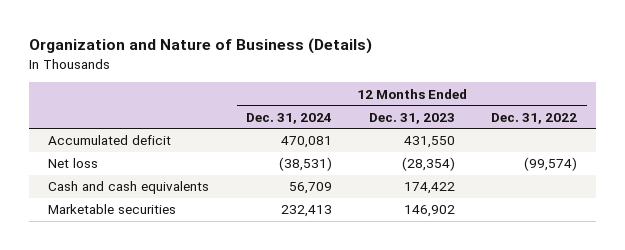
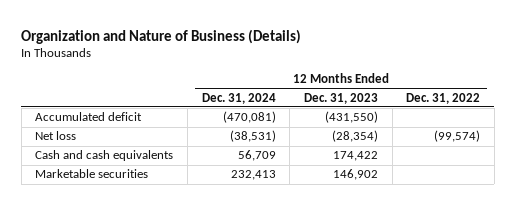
- Accumulated deficit | 470,081 | 431,550 |
+ Accumulated deficit | (470,081) | (431,550) |

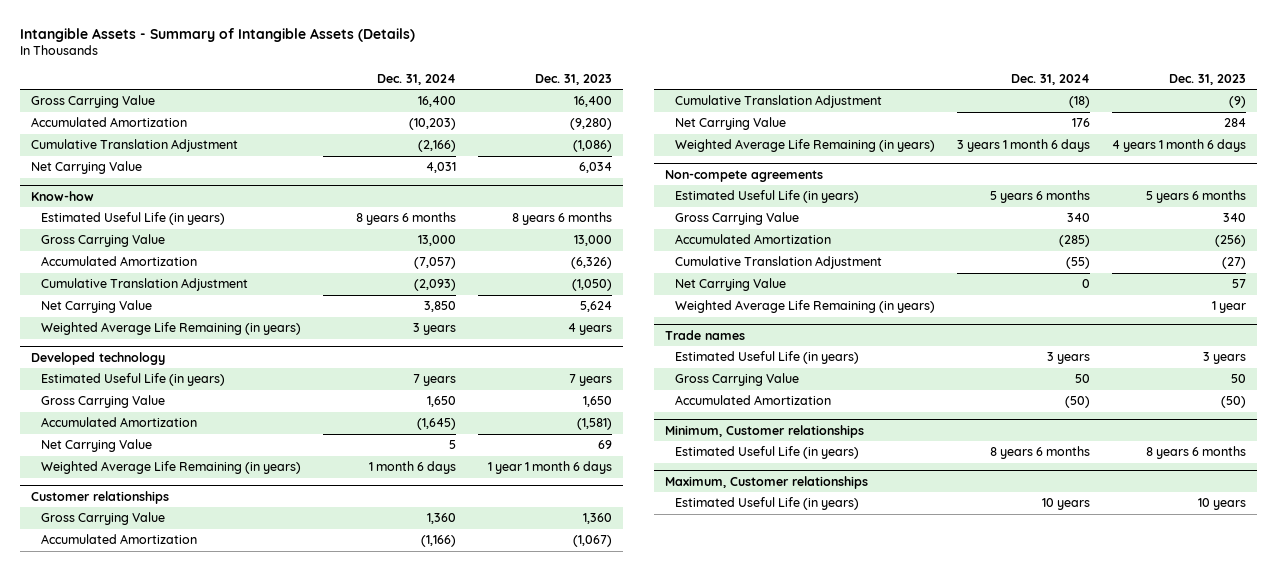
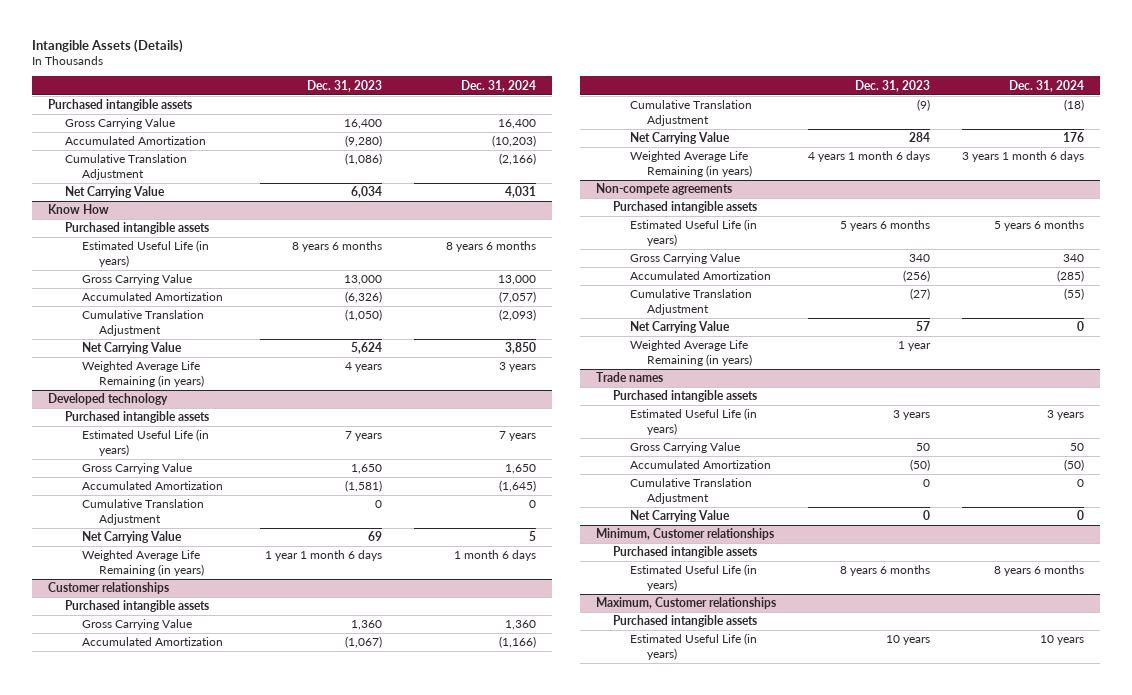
- Intangible Assets - Summary of Intangible Assets (Details)
+ Intangible Assets (Details)
- | Dec. 31, 2024 | Dec. 31, 2023
+ | Dec. 31, 2023 | Dec. 31, 2024
+ Purchased intangible assets
- Know-how
+ Know How
+ Purchased intangible assets
@ Developed technology
+ Purchased intangible assets
+ Cumulative Translation Adjustment | 0 | 0
@ Customer relationships
+ Purchased intangible assets
@ Non-compete agreements
+ Purchased intangible assets
@ Trade names
+ Purchased intangible assets
+ Cumulative Translation Adjustment | 0 | 0
+ Net Carrying Value | 0 | 0
@ Minimum, Customer relationships
+ Purchased intangible assets
@ Maximum, Customer relationships
+ Purchased intangible assets

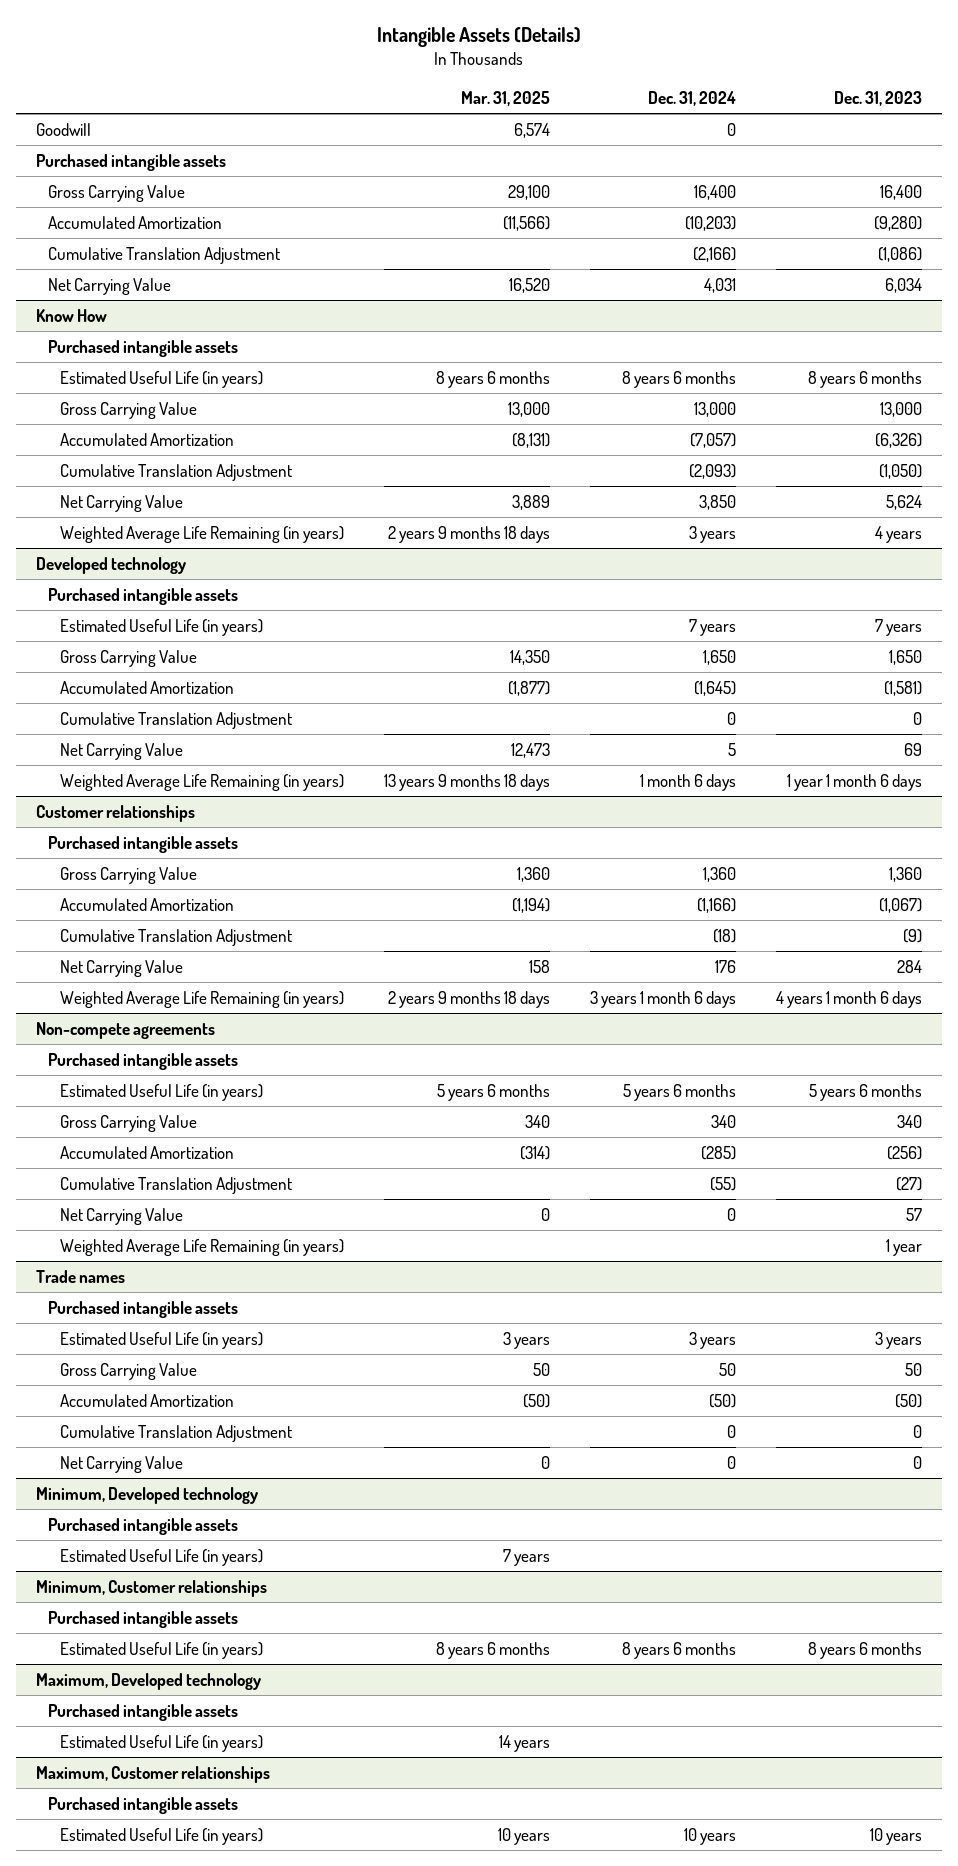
- | Dec. 31, 2023 | Dec. 31, 2024
+ | Mar. 31, 2025 | Dec. 31, 2024 | Dec. 31, 2023
+ Goodwill | 6,574 | 0 |
+ Minimum, Developed technology
+ Purchased intangible assets
+ Estimated Useful Life (in years) | 7 years | |
+ Maximum, Developed technology
+ Purchased intangible assets
+ Estimated Useful Life (in years) | 14 years | |

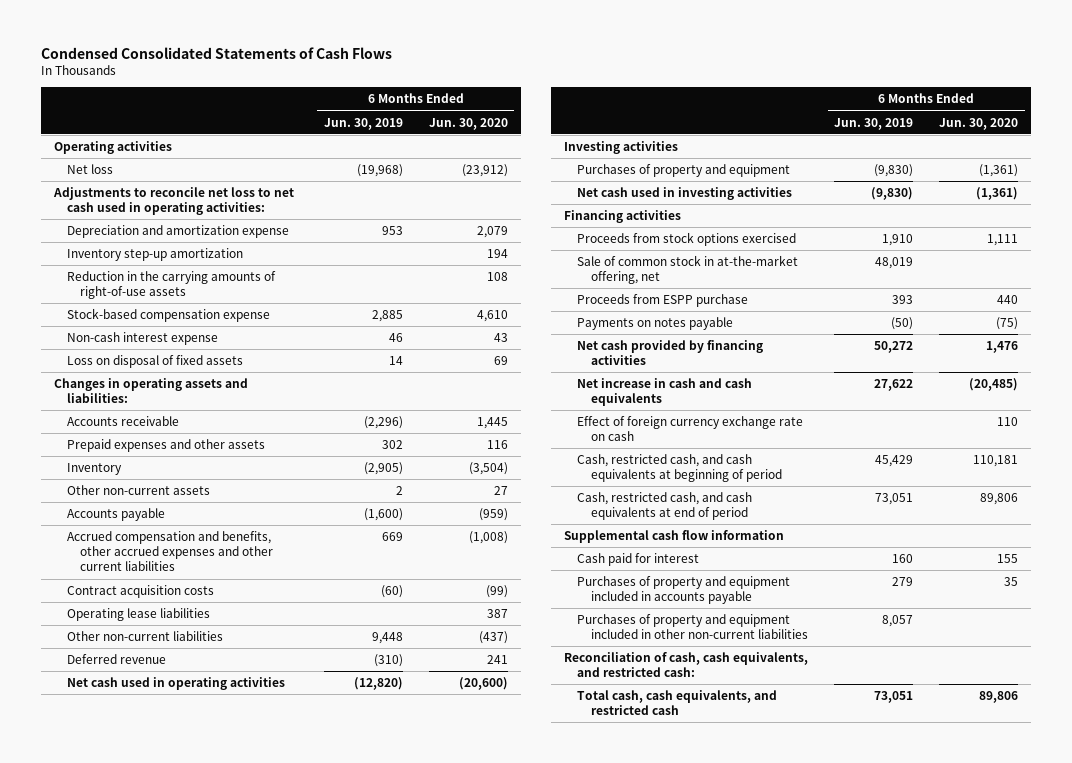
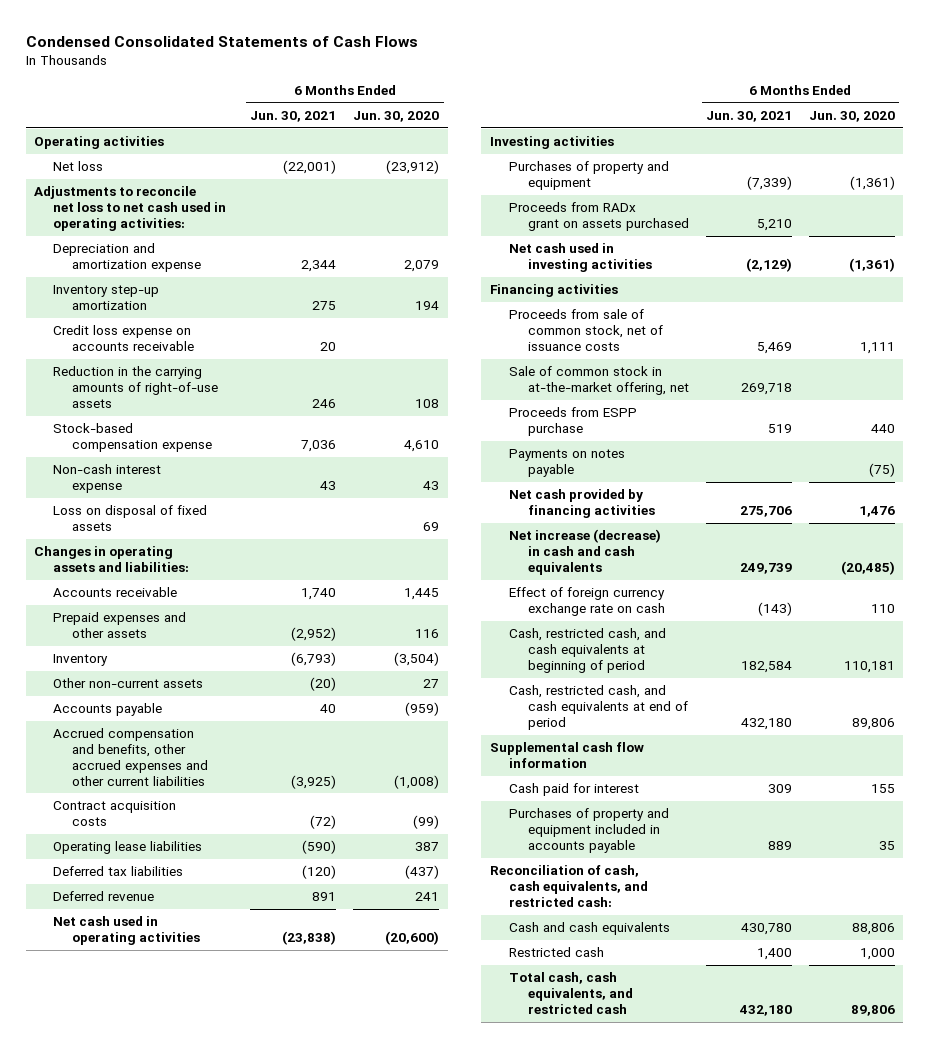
- | 6 Months Ended Jun. 30, 2019 | 6 Months Ended Jun. 30, 2020
+ | 6 Months Ended Jun. 30, 2021 | 6 Months Ended Jun. 30, 2020
+ Credit loss expense on accounts receivable | 20 |
- Other non-current liabilities | 9,448 | (437)
+ Deferred tax liabilities | (120) | (437)
+ Proceeds from RADx grant on assets purchased | 5,210 |
- Proceeds from stock options exercised | 1,910 | 1,111
+ Proceeds from sale of common stock, net of issuance costs | 5,469 | 1,111
- Net increase in cash and cash equivalents | 27,622 | (20,485)
+ Net increase (decrease) in cash and cash equivalents | 249,739 | (20,485)
- Purchases of property and equipment included in other non-current liabilities | 8,057 |
+ Cash and cash equivalents | 430,780 | 88,806
+ Restricted cash | 1,400 | 1,000

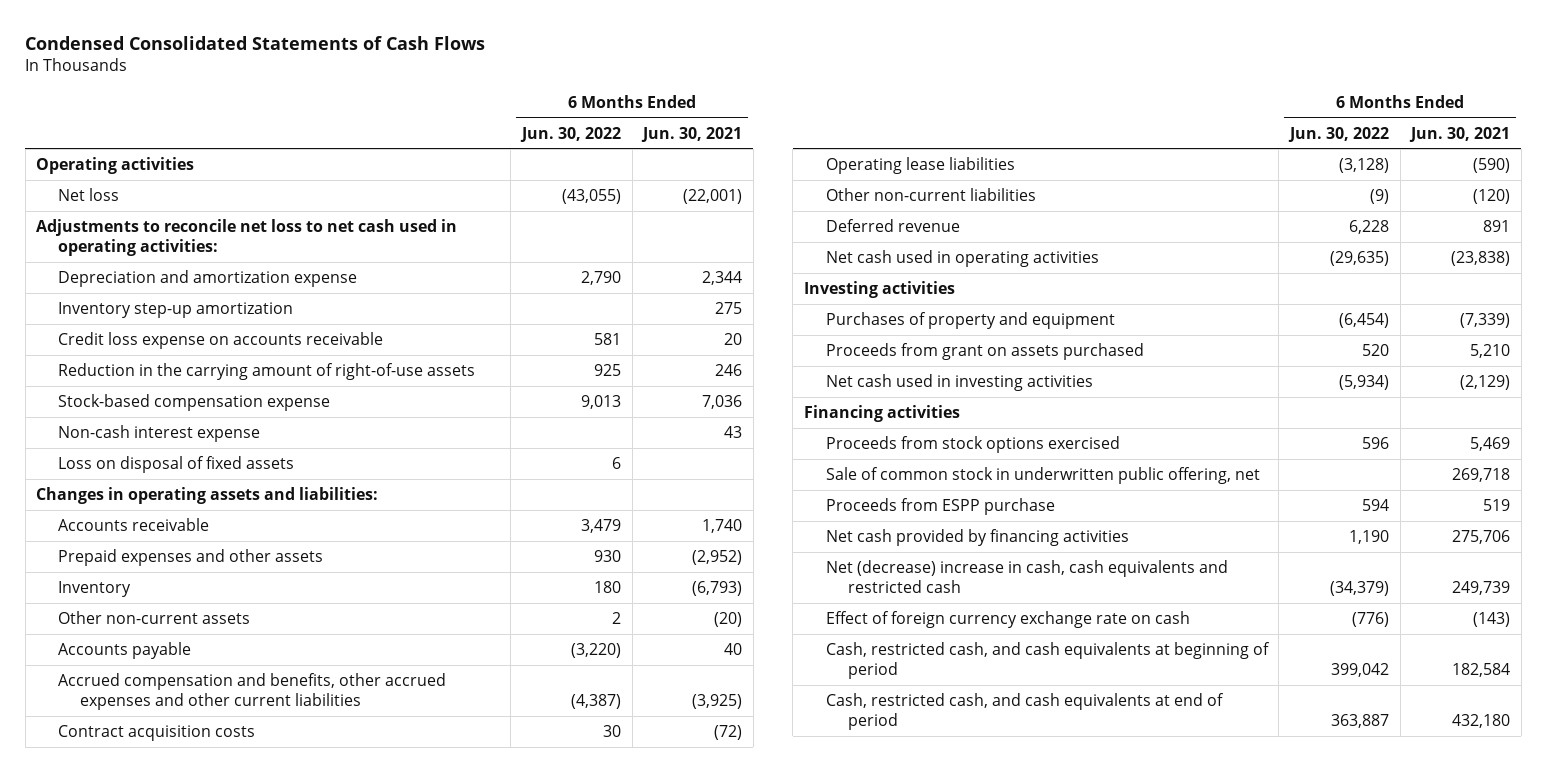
- | 6 Months Ended Jun. 30, 2021 | 6 Months Ended Jun. 30, 2020
+ | 6 Months Ended Jun. 30, 2022 | 6 Months Ended Jun. 30, 2021
- Reduction in the carrying amounts of right-of-use assets | 246 | 108
+ Reduction in the carrying amount of right-of-use assets | 925 | 246
- Deferred tax liabilities | (120) | (437)
+ Other non-current liabilities | (9) | (120)
- Proceeds from RADx grant on assets purchased | 5,210 |
+ Proceeds from grant on assets purchased | 520 | 5,210
- Proceeds from sale of common stock, net of issuance costs | 5,469 | 1,111
- Sale of common stock in at-the-market offering, net | 269,718 |
+ Proceeds from stock options exercised | 596 | 5,469
+ Sale of common stock in underwritten public offering, net | | 269,718
- Payments on notes payable | | (75)
- Net increase (decrease) in cash and cash equivalents | 249,739 | (20,485)
+ Net (decrease) increase in cash, cash equivalents and restricted cash | (34,379) | 249,739
- Supplemental cash flow information
- Cash paid for interest | 309 | 155
- Purchases of property and equipment included in accounts payable | 889 | 35
- Reconciliation of cash, cash equivalents, and restricted cash:
- Cash and cash equivalents | 430,780 | 88,806
- Restricted cash | 1,400 | 1,000
- Total cash, cash equivalents, and restricted cash | 432,180 | 89,806

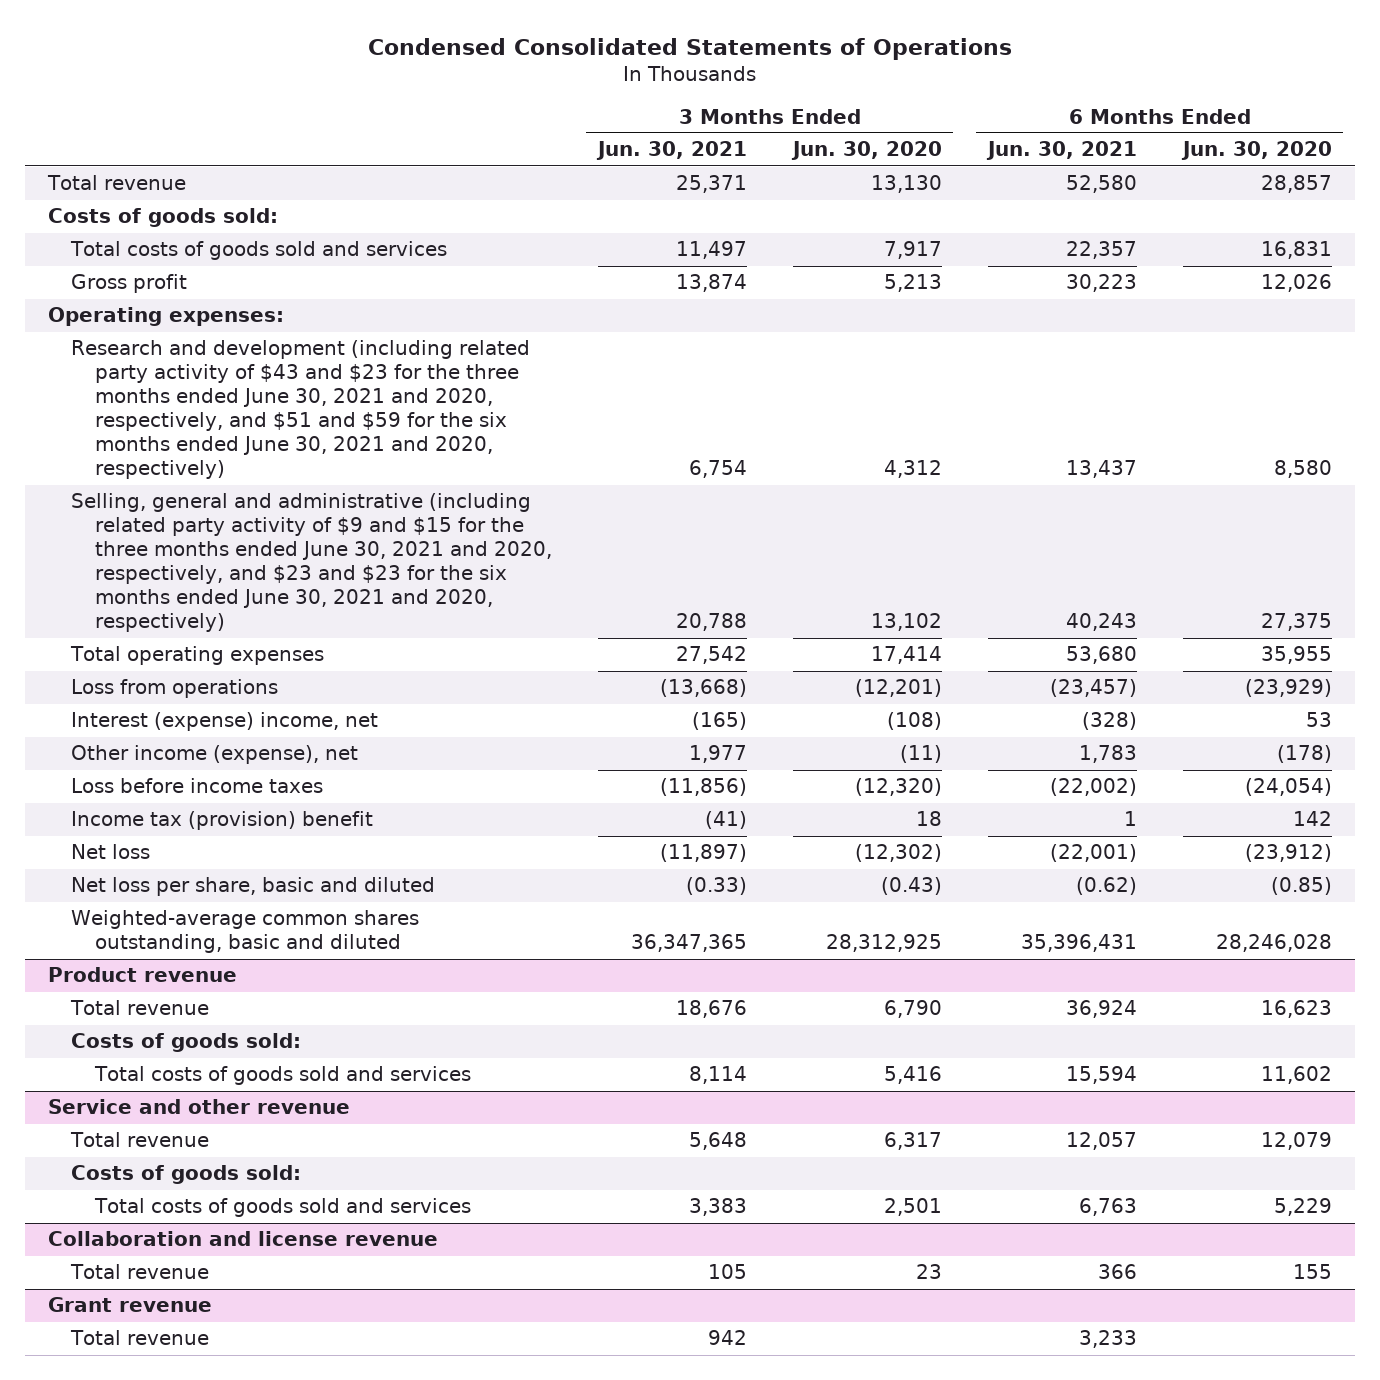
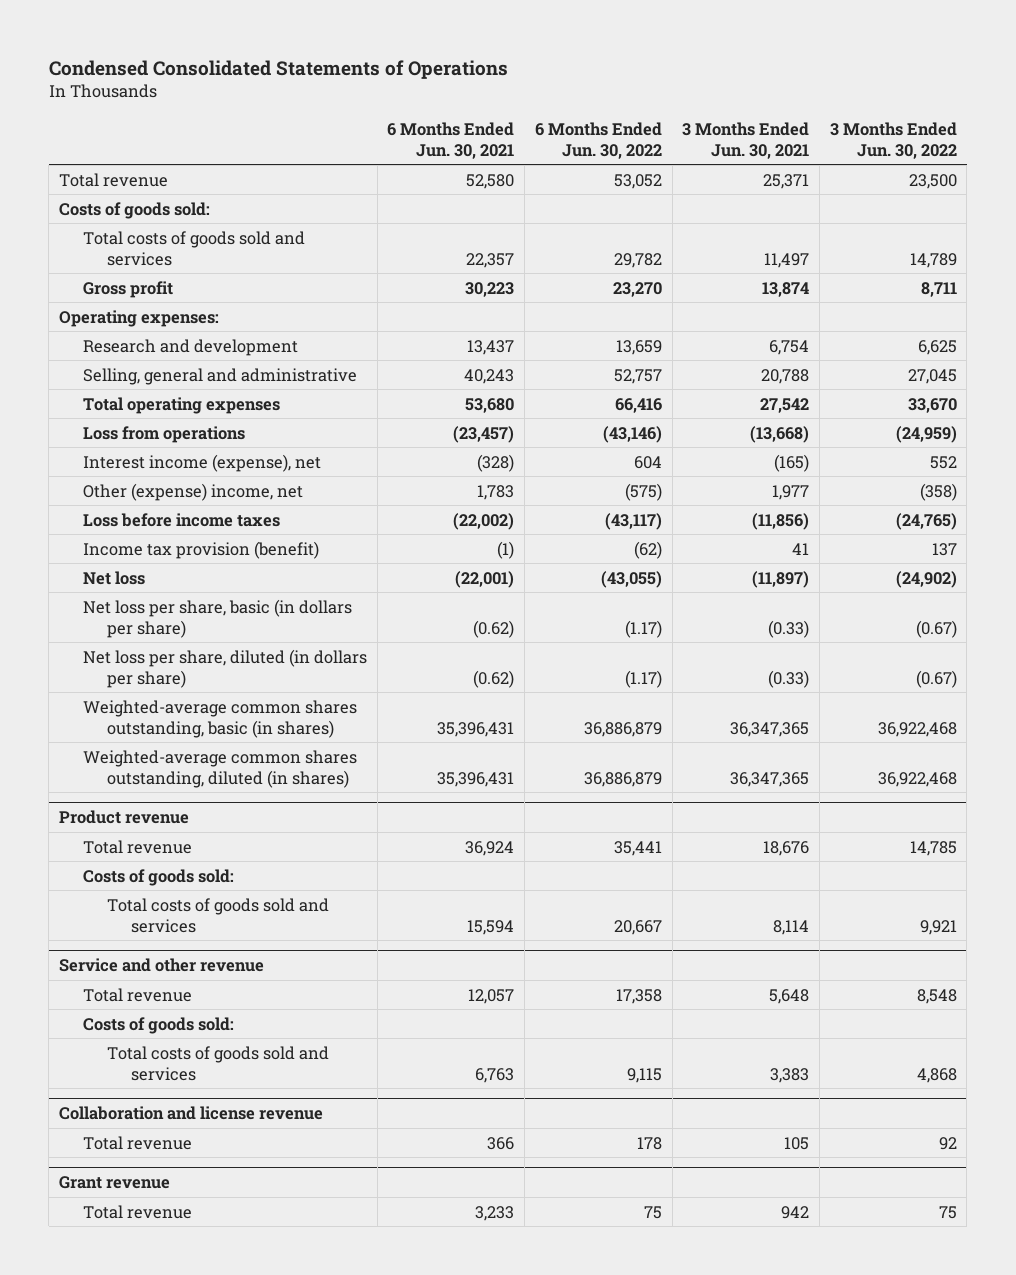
- | 3 Months Ended Jun. 30, 2021 | 3 Months Ended Jun. 30, 2020 | 6 Months Ended Jun. 30, 2021 | 6 Months Ended Jun. 30, 2020
+ | 6 Months Ended Jun. 30, 2021 | 6 Months Ended Jun. 30, 2022 | 3 Months Ended Jun. 30, 2021 | 3 Months Ended Jun. 30, 2022
- Research and development (including related party activity of $43 and $23 for the three months ended June 30, 2021 and 2020, respectively, and $51 and $59 for the six months ended June 30, 2021 and 2020, respectively) | 6,754 | 4,312 | 13,437 | 8,580
- Selling, general and administrative (including related party activity of $9 and $15 for the three months ended June 30, 2021 and 2020, respectively, and $23 and $23 for the six months ended June 30, 2021 and 2020, respectively) | 20,788 | 13,102 | 40,243 | 27,375
+ Research and development | 13,437 | 13,659 | 6,754 | 6,625
+ Selling, general and administrative | 40,243 | 52,757 | 20,788 | 27,045
- Interest (expense) income, net | (165) | (108) | (328) | 53
- Other income (expense), net | 1,977 | (11) | 1,783 | (178)
+ Interest income (expense), net | (328) | 604 | (165) | 552
+ Other (expense) income, net | 1,783 | (575) | 1,977 | (358)
- Income tax (provision) benefit | (41) | 18 | 1 | 142
+ Income tax provision (benefit) | (1) | (62) | 41 | 137
- Net loss per share, basic and diluted | (0.33) | (0.43) | (0.62) | (0.85)
- Weighted-average common shares outstanding, basic and diluted | 36,347,365 | 28,312,925 | 35,396,431 | 28,246,028
+ Net loss per share, basic (in dollars per share) | (0.62) | (1.17) | (0.33) | (0.67)
+ Net loss per share, diluted (in dollars per share) | (0.62) | (1.17) | (0.33) | (0.67)
+ Weighted-average common shares outstanding, basic (in shares) | 35,396,431 | 36,886,879 | 36,347,365 | 36,922,468
+ Weighted-average common shares outstanding, diluted (in shares) | 35,396,431 | 36,886,879 | 36,347,365 | 36,922,468

